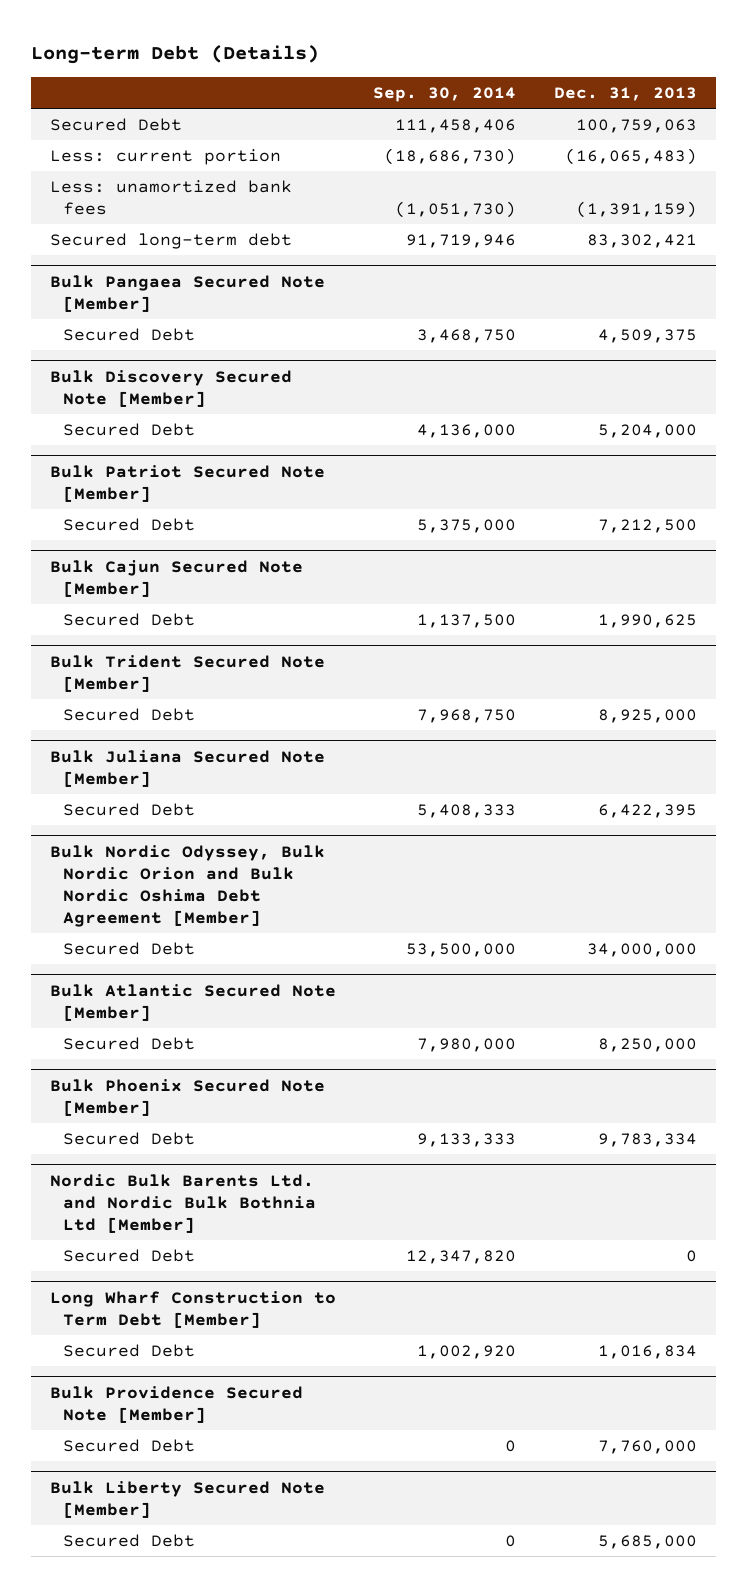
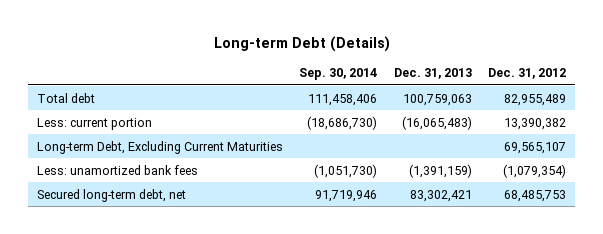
- | Sep. 30, 2014 | Dec. 31, 2013
+ | Sep. 30, 2014 | Dec. 31, 2013 | Dec. 31, 2012
- Secured Debt | 111,458,406 | 100,759,063
+ Total debt | 111,458,406 | 100,759,063 | 82,955,489
+ Long-term Debt, Excluding Current Maturities | | | 69,565,107
- Secured long-term debt | 91,719,946 | 83,302,421
- Bulk Pangaea Secured Note [Member]
- Secured Debt | 3,468,750 | 4,509,375
- Bulk Discovery Secured Note [Member]
- Secured Debt | 4,136,000 | 5,204,000
- Bulk Patriot Secured Note [Member]
- Secured Debt | 5,375,000 | 7,212,500
- Bulk Cajun Secured Note [Member]
- Secured Debt | 1,137,500 | 1,990,625
- Bulk Trident Secured Note [Member]
- Secured Debt | 7,968,750 | 8,925,000
- Bulk Juliana Secured Note [Member]
- Secured Debt | 5,408,333 | 6,422,395
- Bulk Nordic Odyssey, Bulk Nordic Orion and Bulk Nordic Oshima Debt Agreement [Member]
- Secured Debt | 53,500,000 | 34,000,000
- Bulk Atlantic Secured Note [Member]
- Secured Debt | 7,980,000 | 8,250,000
- Bulk Phoenix Secured Note [Member]
- Secured Debt | 9,133,333 | 9,783,334
- Nordic Bulk Barents Ltd. and Nordic Bulk Bothnia Ltd [Member]
- Secured Debt | 12,347,820 | 0
- Long Wharf Construction to Term Debt [Member]
- Secured Debt | 1,002,920 | 1,016,834
- Bulk Providence Secured Note [Member]
- Secured Debt | 0 | 7,760,000
- Bulk Liberty Secured Note [Member]
- Secured Debt | 0 | 5,685,000
+ Secured long-term debt, net | 91,719,946 | 83,302,421 | 68,485,753

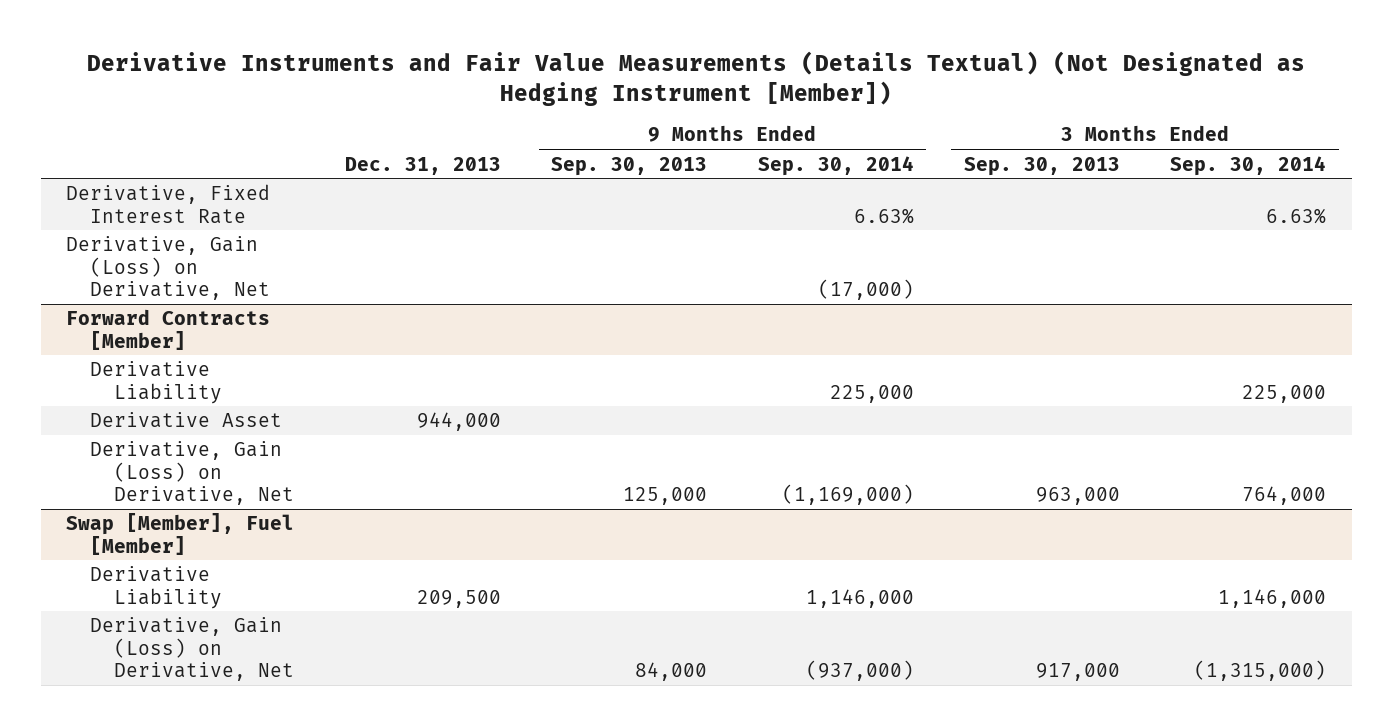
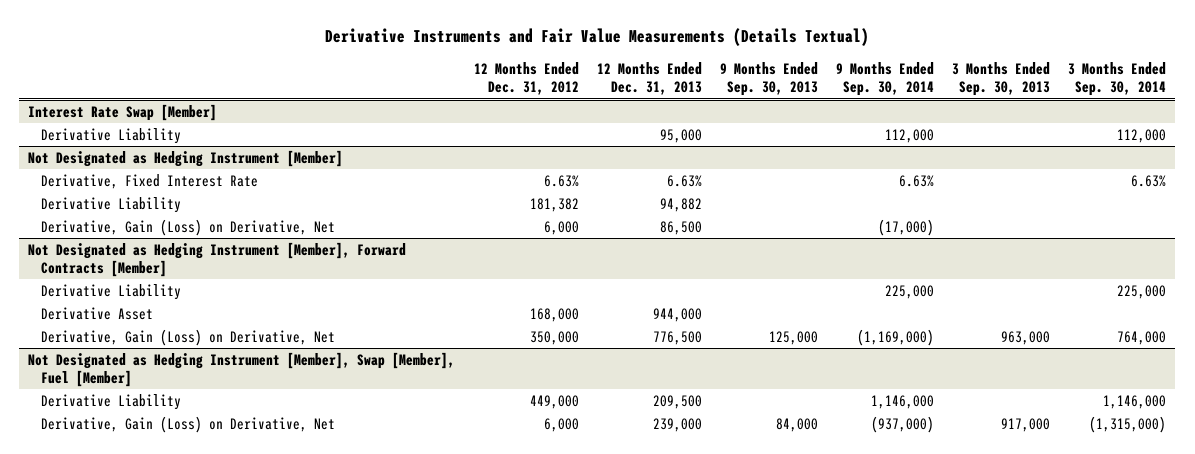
- Derivative Instruments and Fair Value Measurements (Details Textual) (Not Designated as Hedging Instrument [Member])
+ Derivative Instruments and Fair Value Measurements (Details Textual)
- | Dec. 31, 2013 | 9 Months Ended Sep. 30, 2013 | 9 Months Ended Sep. 30, 2014 | 3 Months Ended Sep. 30, 2013 | 3 Months Ended Sep. 30, 2014
+ | 12 Months Ended Dec. 31, 2012 | 12 Months Ended Dec. 31, 2013 | 9 Months Ended Sep. 30, 2013 | 9 Months Ended Sep. 30, 2014 | 3 Months Ended Sep. 30, 2013 | 3 Months Ended Sep. 30, 2014
+ Interest Rate Swap [Member]
+ Derivative Liability | | 95,000 | | 112,000 | | 112,000
+ Not Designated as Hedging Instrument [Member]
+ Derivative Liability | 181,382 | 94,882 | | | |
- Forward Contracts [Member]
+ Not Designated as Hedging Instrument [Member], Forward Contracts [Member]
- Swap [Member], Fuel [Member]
+ Not Designated as Hedging Instrument [Member], Swap [Member], Fuel [Member]

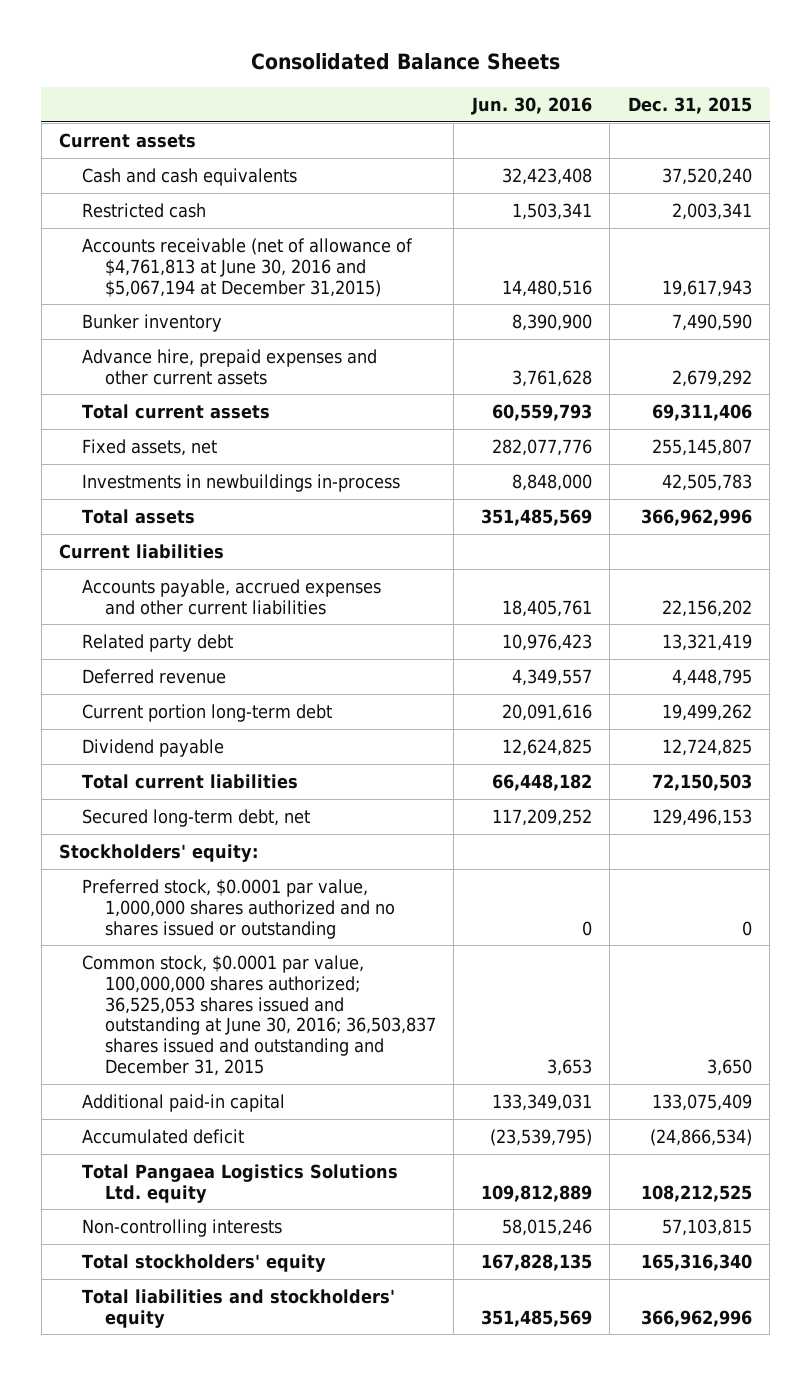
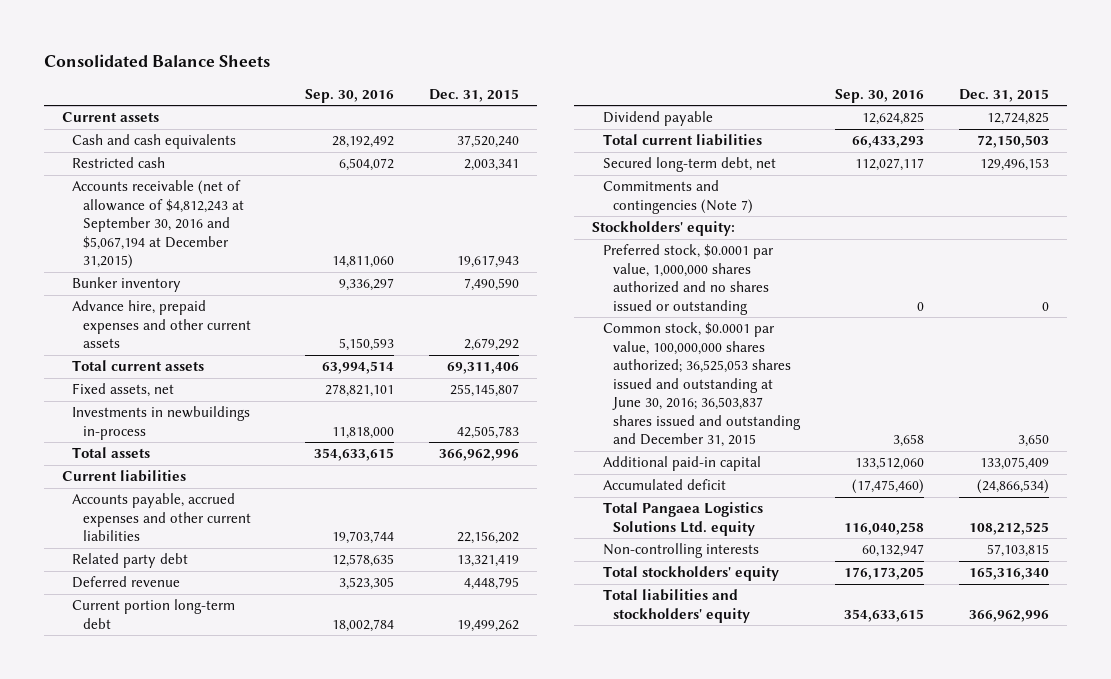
- | Jun. 30, 2016 | Dec. 31, 2015
+ | Sep. 30, 2016 | Dec. 31, 2015
- Accounts receivable (net of allowance of $4,761,813 at June 30, 2016 and $5,067,194 at December 31,2015) | 14,480,516 | 19,617,943
+ Accounts receivable (net of allowance of $4,812,243 at September 30, 2016 and $5,067,194 at December 31,2015) | 14,811,060 | 19,617,943
+ Commitments and contingencies (Note 7)

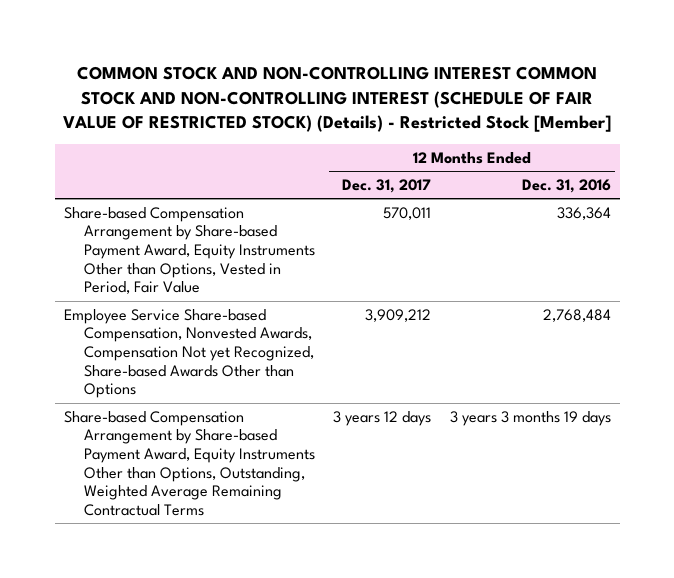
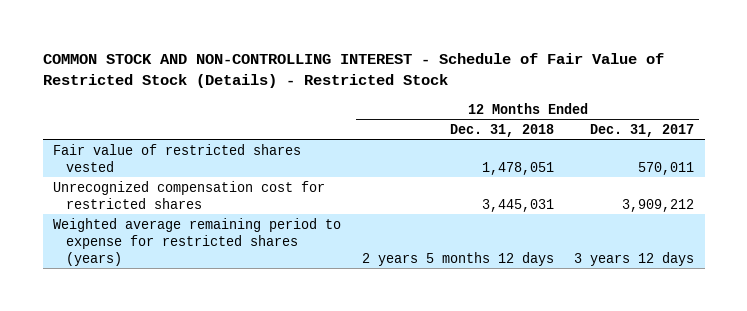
- COMMON STOCK AND NON-CONTROLLING INTEREST COMMON STOCK AND NON-CONTROLLING INTEREST (SCHEDULE OF FAIR VALUE OF RESTRICTED STOCK) (Details) - Restricted Stock [Member]
+ COMMON STOCK AND NON-CONTROLLING INTEREST - Schedule of Fair Value of Restricted Stock (Details) - Restricted Stock
- | 12 Months Ended Dec. 31, 2017 | 12 Months Ended Dec. 31, 2016
+ | 12 Months Ended Dec. 31, 2018 | 12 Months Ended Dec. 31, 2017
- Share-based Compensation Arrangement by Share-based Payment Award, Equity Instruments Other than Options, Vested in Period, Fair Value | 570,011 | 336,364
- Employee Service Share-based Compensation, Nonvested Awards, Compensation Not yet Recognized, Share-based Awards Other than Options | 3,909,212 | 2,768,484
- Share-based Compensation Arrangement by Share-based Payment Award, Equity Instruments Other than Options, Outstanding, Weighted Average Remaining Contractual Terms | 3 years 12 days | 3 years 3 months 19 days
+ Fair value of restricted shares vested | 1,478,051 | 570,011
+ Unrecognized compensation cost for restricted shares | 3,445,031 | 3,909,212
+ Weighted average remaining period to expense for restricted shares (years) | 2 years 5 months 12 days | 3 years 12 days

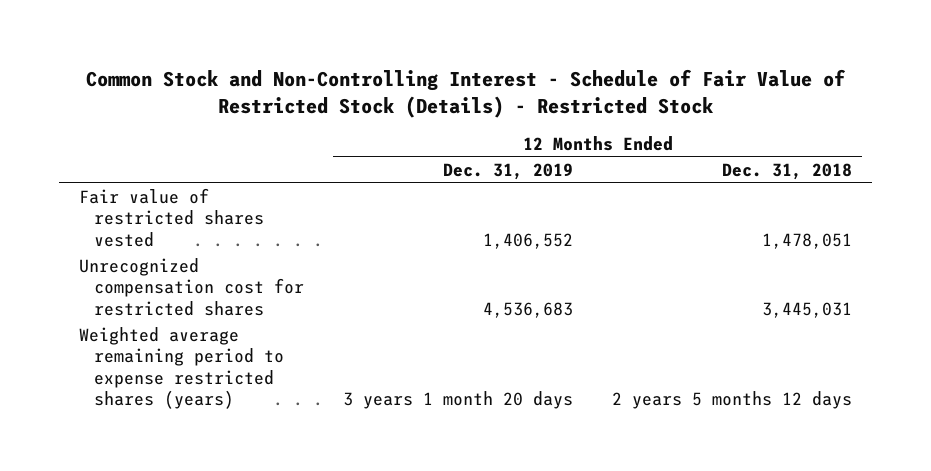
- COMMON STOCK AND NON-CONTROLLING INTEREST - Schedule of Fair Value of Restricted Stock (Details) - Restricted Stock
+ Common Stock and Non-Controlling Interest - Schedule of Fair Value of Restricted Stock (Details) - Restricted Stock
- | 12 Months Ended Dec. 31, 2018 | 12 Months Ended Dec. 31, 2017
+ | 12 Months Ended Dec. 31, 2019 | 12 Months Ended Dec. 31, 2018
- Weighted average remaining period to expense for restricted shares (years) | 2 years 5 months 12 days | 3 years 12 days
+ Weighted average remaining period to expense restricted shares (years) | 3 years 1 month 20 days | 2 years 5 months 12 days

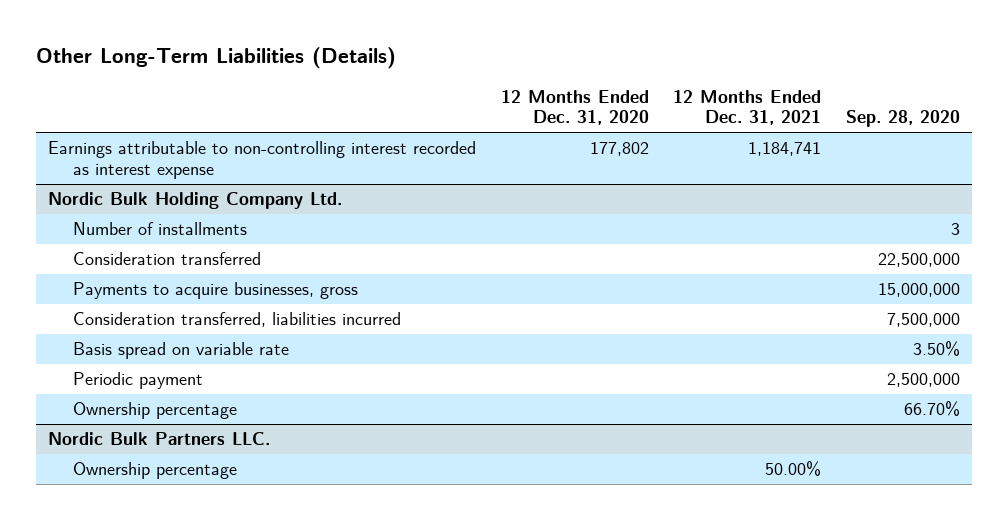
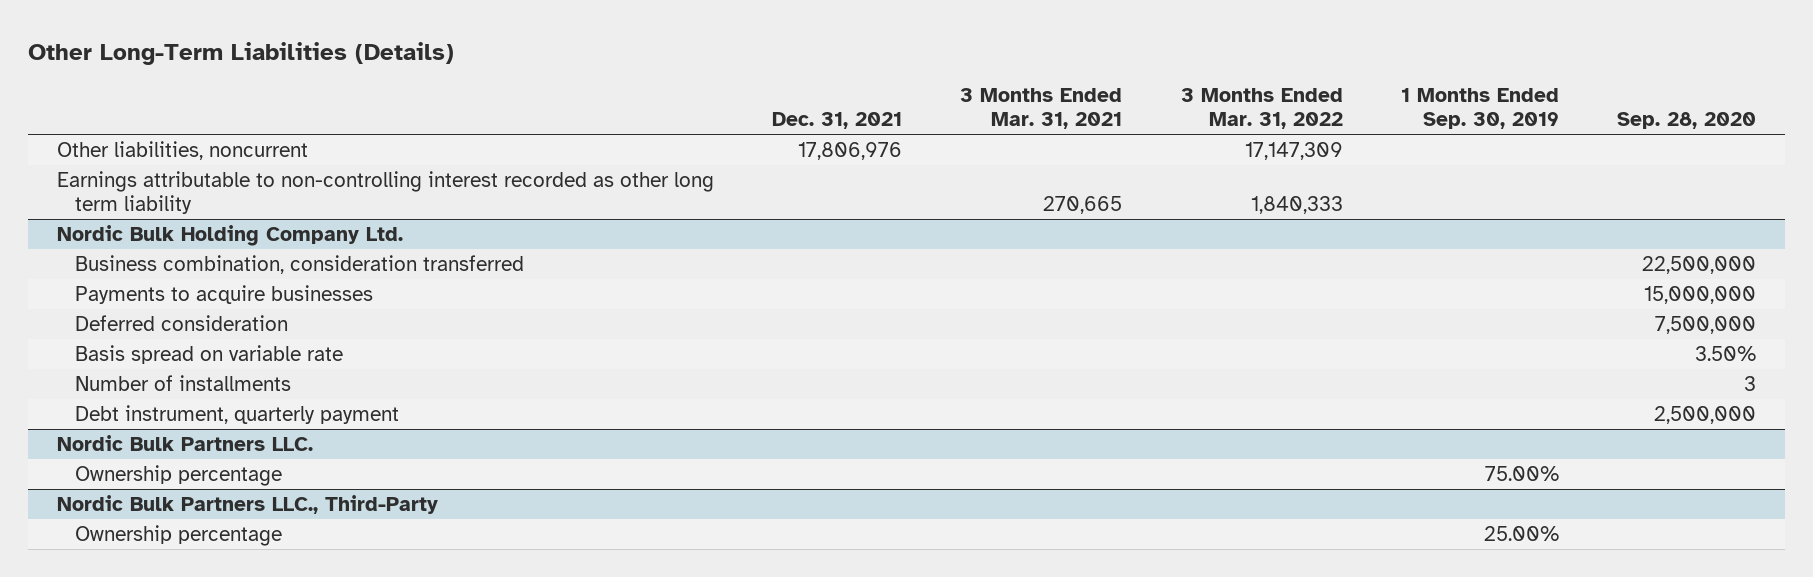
- | 12 Months Ended Dec. 31, 2020 | 12 Months Ended Dec. 31, 2021 | Sep. 28, 2020
+ | Dec. 31, 2021 | 3 Months Ended Mar. 31, 2021 | 3 Months Ended Mar. 31, 2022 | 1 Months Ended Sep. 30, 2019 | Sep. 28, 2020
- Earnings attributable to non-controlling interest recorded as interest expense | 177,802 | 1,184,741 |
+ Other liabilities, noncurrent | 17,806,976 | | 17,147,309 | |
+ Earnings attributable to non-controlling interest recorded as other long term liability | | 270,665 | 1,840,333 | |
@ Nordic Bulk Holding Company Ltd.
- Consideration transferred | | | 22,500,000
- Payments to acquire businesses, gross | | | 15,000,000
- Consideration transferred, liabilities incurred | | | 7,500,000
+ Business combination, consideration transferred | | | | | 22,500,000
+ Payments to acquire businesses | | | | | 15,000,000
+ Deferred consideration | | | | | 7,500,000
- Periodic payment | | | 2,500,000
- Ownership percentage | | | 66.70%
moved down: Number of installments | | | | | 3
+ Debt instrument, quarterly payment | | | | | 2,500,000
+ Nordic Bulk Partners LLC., Third-Party
+ Ownership percentage | | | | 25.00% |

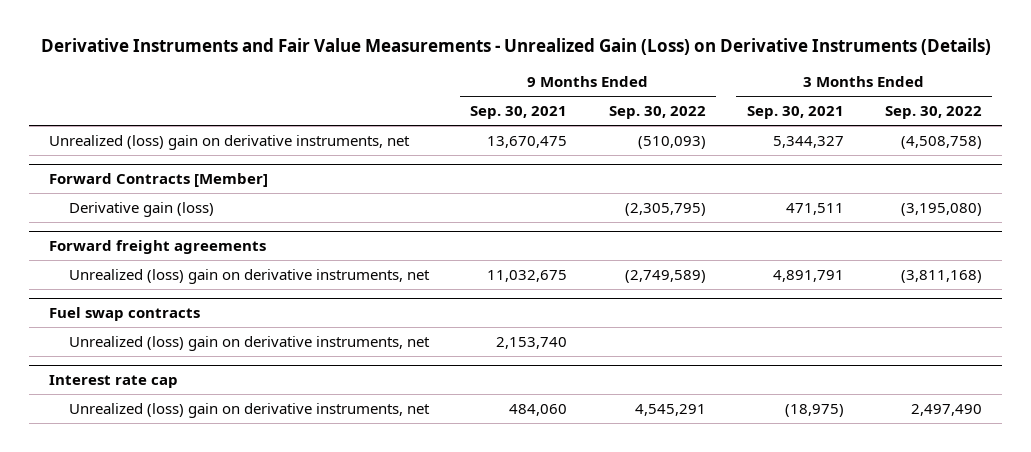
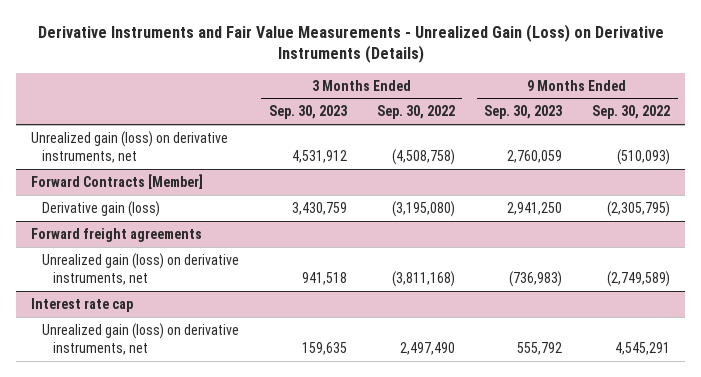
- | 9 Months Ended Sep. 30, 2021 | 9 Months Ended Sep. 30, 2022 | 3 Months Ended Sep. 30, 2021 | 3 Months Ended Sep. 30, 2022
+ | 3 Months Ended Sep. 30, 2023 | 3 Months Ended Sep. 30, 2022 | 9 Months Ended Sep. 30, 2023 | 9 Months Ended Sep. 30, 2022
- Unrealized (loss) gain on derivative instruments, net | 13,670,475 | (510,093) | 5,344,327 | (4,508,758)
+ Unrealized gain (loss) on derivative instruments, net | 4,531,912 | (4,508,758) | 2,760,059 | (510,093)
@ Forward freight agreements
- Unrealized (loss) gain on derivative instruments, net | 11,032,675 | (2,749,589) | 4,891,791 | (3,811,168)
- Fuel swap contracts
- Unrealized (loss) gain on derivative instruments, net | 2,153,740 | | |
@ Forward freight agreements
+ Unrealized gain (loss) on derivative instruments, net | 941,518 | (3,811,168) | (736,983) | (2,749,589)
@ Interest rate cap
- Unrealized (loss) gain on derivative instruments, net | 484,060 | 4,545,291 | (18,975) | 2,497,490
+ Unrealized gain (loss) on derivative instruments, net | 159,635 | 2,497,490 | 555,792 | 4,545,291

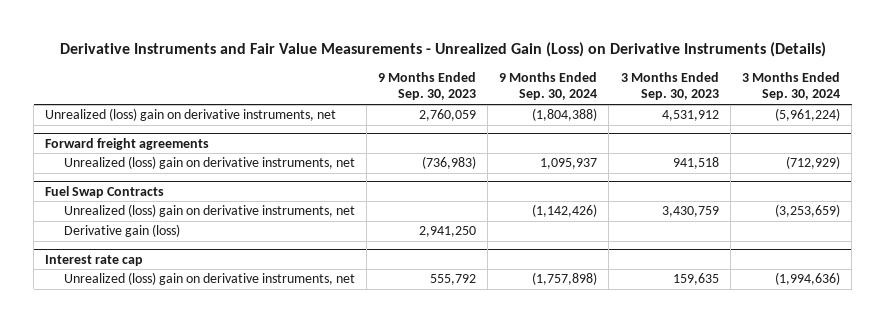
- | 3 Months Ended Sep. 30, 2023 | 3 Months Ended Sep. 30, 2022 | 9 Months Ended Sep. 30, 2023 | 9 Months Ended Sep. 30, 2022
+ | 9 Months Ended Sep. 30, 2023 | 9 Months Ended Sep. 30, 2024 | 3 Months Ended Sep. 30, 2023 | 3 Months Ended Sep. 30, 2024
- Unrealized gain (loss) on derivative instruments, net | 4,531,912 | (4,508,758) | 2,760,059 | (510,093)
- Forward Contracts [Member]
- Derivative gain (loss) | 3,430,759 | (3,195,080) | 2,941,250 | (2,305,795)
+ Unrealized (loss) gain on derivative instruments, net | 2,760,059 | (1,804,388) | 4,531,912 | (5,961,224)
@ Forward freight agreements
- Unrealized gain (loss) on derivative instruments, net | 941,518 | (3,811,168) | (736,983) | (2,749,589)
+ Unrealized (loss) gain on derivative instruments, net | (736,983) | 1,095,937 | 941,518 | (712,929)
+ Fuel Swap Contracts
+ Unrealized (loss) gain on derivative instruments, net | | (1,142,426) | 3,430,759 | (3,253,659)
+ Derivative gain (loss) | 2,941,250 | | |
@ Interest rate cap
- Unrealized gain (loss) on derivative instruments, net | 159,635 | 2,497,490 | 555,792 | 4,545,291
+ Unrealized (loss) gain on derivative instruments, net | 555,792 | (1,757,898) | 159,635 | (1,994,636)

